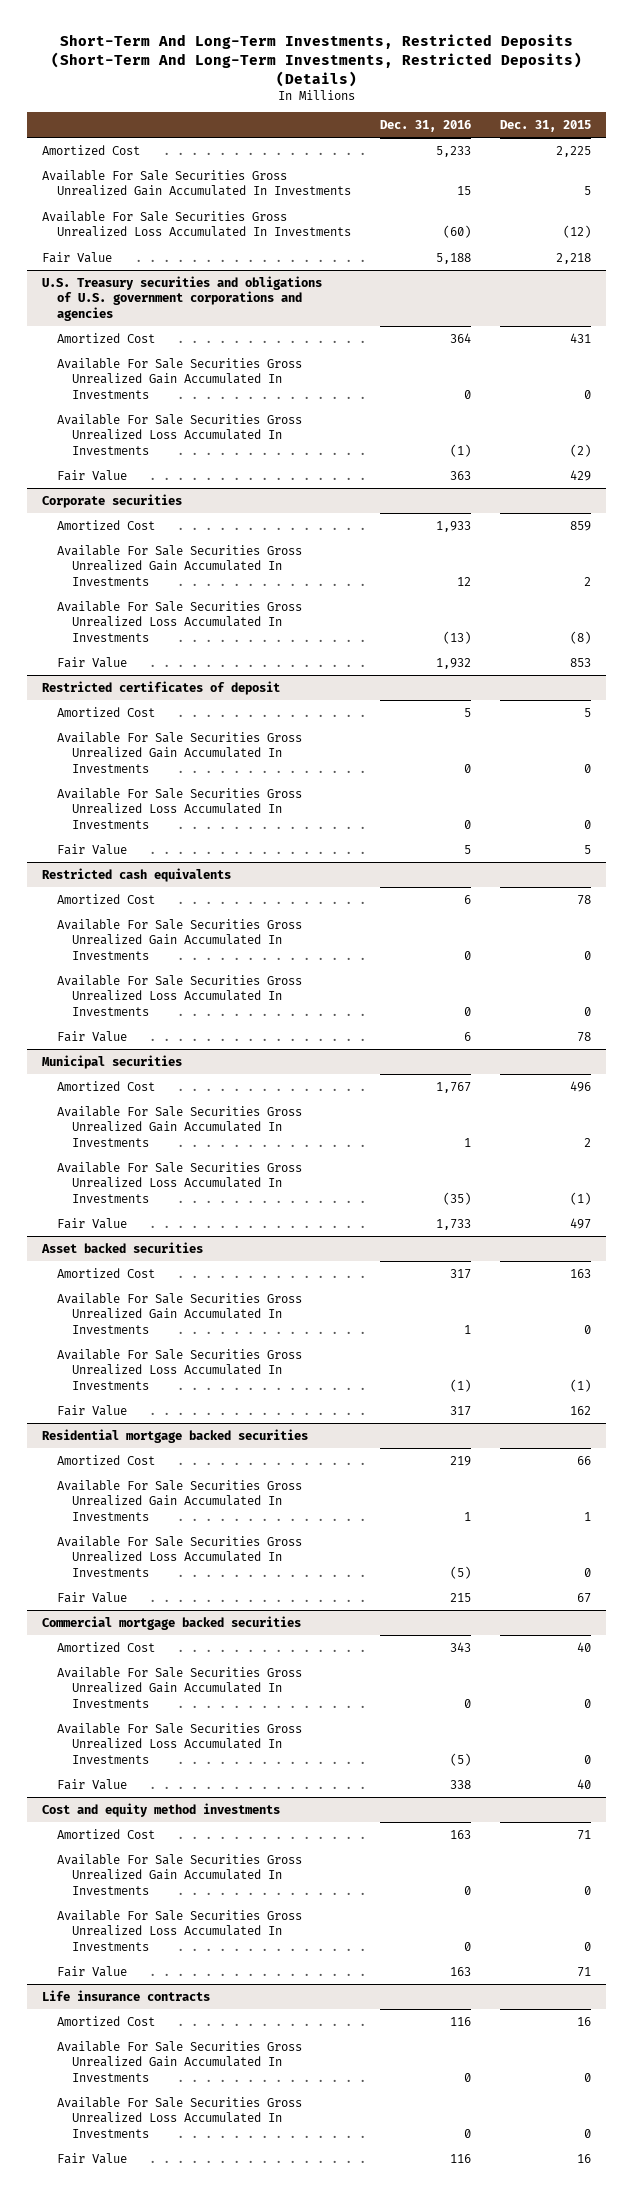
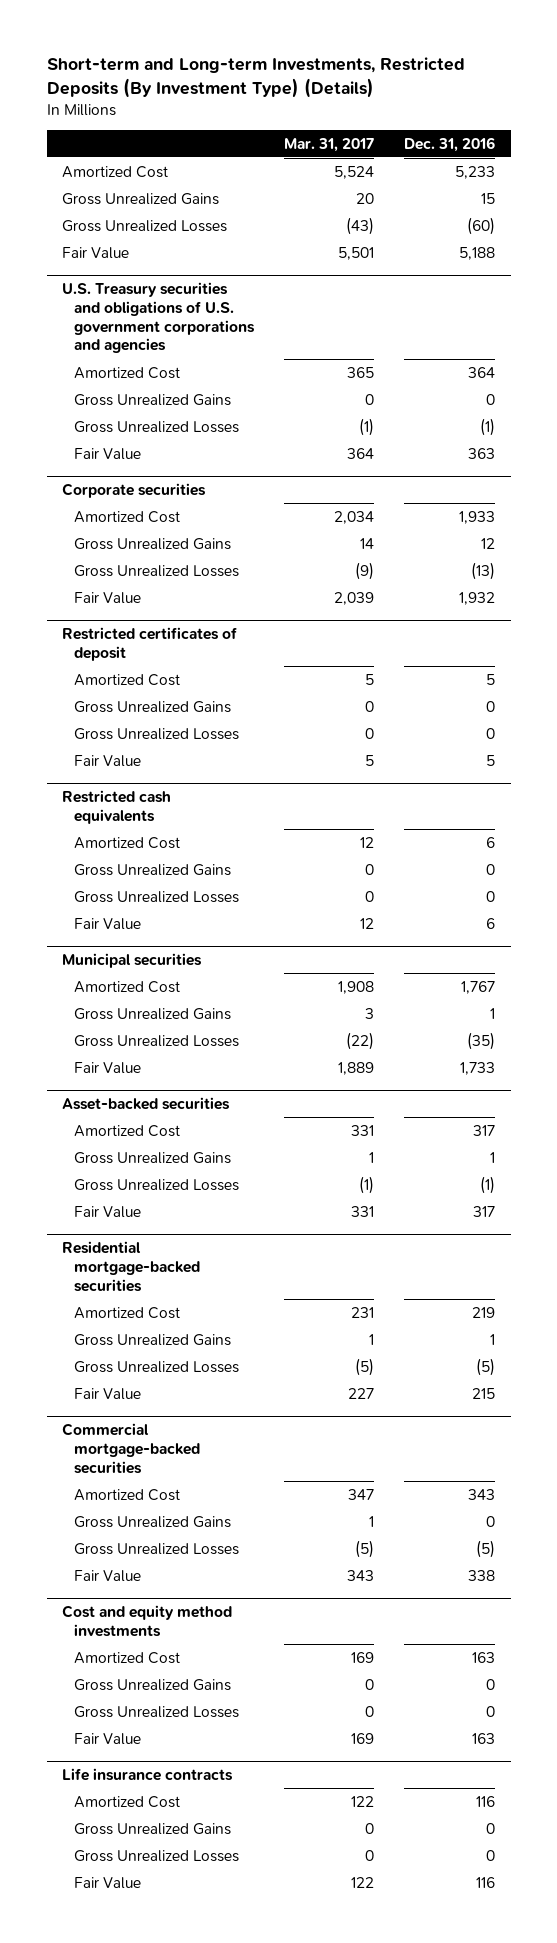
- Short-Term And Long-Term Investments, Restricted Deposits (Short-Term And Long-Term Investments, Restricted Deposits) (Details)
+ Short-term and Long-term Investments, Restricted Deposits (By Investment Type) (Details)
- | Dec. 31, 2016 | Dec. 31, 2015
+ | Mar. 31, 2017 | Dec. 31, 2016
- Available For Sale Securities Gross Unrealized Gain Accumulated In Investments | 15 | 5
- Available For Sale Securities Gross Unrealized Loss Accumulated In Investments | (60) | (12)
+ Gross Unrealized Gains | 20 | 15
+ Gross Unrealized Losses | (43) | (60)
@ U.S. Treasury securities and obligations of U.S. government corporations and agencies
- Available For Sale Securities Gross Unrealized Gain Accumulated In Investments | 0 | 0
- Available For Sale Securities Gross Unrealized Loss Accumulated In Investments | (1) | (2)
+ Gross Unrealized Gains | 0 | 0
+ Gross Unrealized Losses | (1) | (1)
@ Corporate securities
- Available For Sale Securities Gross Unrealized Gain Accumulated In Investments | 12 | 2
- Available For Sale Securities Gross Unrealized Loss Accumulated In Investments | (13) | (8)
+ Gross Unrealized Gains | 14 | 12
+ Gross Unrealized Losses | (9) | (13)
@ Restricted certificates of deposit
- Available For Sale Securities Gross Unrealized Gain Accumulated In Investments | 0 | 0
- Available For Sale Securities Gross Unrealized Loss Accumulated In Investments | 0 | 0
+ Gross Unrealized Gains | 0 | 0
+ Gross Unrealized Losses | 0 | 0
@ Restricted cash equivalents
- Available For Sale Securities Gross Unrealized Gain Accumulated In Investments | 0 | 0
- Available For Sale Securities Gross Unrealized Loss Accumulated In Investments | 0 | 0
+ Gross Unrealized Gains | 0 | 0
+ Gross Unrealized Losses | 0 | 0
@ Municipal securities
- Available For Sale Securities Gross Unrealized Gain Accumulated In Investments | 1 | 2
- Available For Sale Securities Gross Unrealized Loss Accumulated In Investments | (35) | (1)
+ Gross Unrealized Gains | 3 | 1
+ Gross Unrealized Losses | (22) | (35)
- Asset backed securities
+ Asset-backed securities
- Available For Sale Securities Gross Unrealized Gain Accumulated In Investments | 1 | 0
- Available For Sale Securities Gross Unrealized Loss Accumulated In Investments | (1) | (1)
+ Gross Unrealized Gains | 1 | 1
+ Gross Unrealized Losses | (1) | (1)
- Residential mortgage backed securities
+ Residential mortgage-backed securities
- Available For Sale Securities Gross Unrealized Gain Accumulated In Investments | 1 | 1
- Available For Sale Securities Gross Unrealized Loss Accumulated In Investments | (5) | 0
+ Gross Unrealized Gains | 1 | 1
+ Gross Unrealized Losses | (5) | (5)
- Commercial mortgage backed securities
+ Commercial mortgage-backed securities
- Available For Sale Securities Gross Unrealized Gain Accumulated In Investments | 0 | 0
- Available For Sale Securities Gross Unrealized Loss Accumulated In Investments | (5) | 0
+ Gross Unrealized Gains | 1 | 0
+ Gross Unrealized Losses | (5) | (5)
@ Cost and equity method investments
- Available For Sale Securities Gross Unrealized Gain Accumulated In Investments | 0 | 0
- Available For Sale Securities Gross Unrealized Loss Accumulated In Investments | 0 | 0
+ Gross Unrealized Gains | 0 | 0
+ Gross Unrealized Losses | 0 | 0
@ Life insurance contracts
- Available For Sale Securities Gross Unrealized Gain Accumulated In Investments | 0 | 0
- Available For Sale Securities Gross Unrealized Loss Accumulated In Investments | 0 | 0
+ Gross Unrealized Gains | 0 | 0
+ Gross Unrealized Losses | 0 | 0

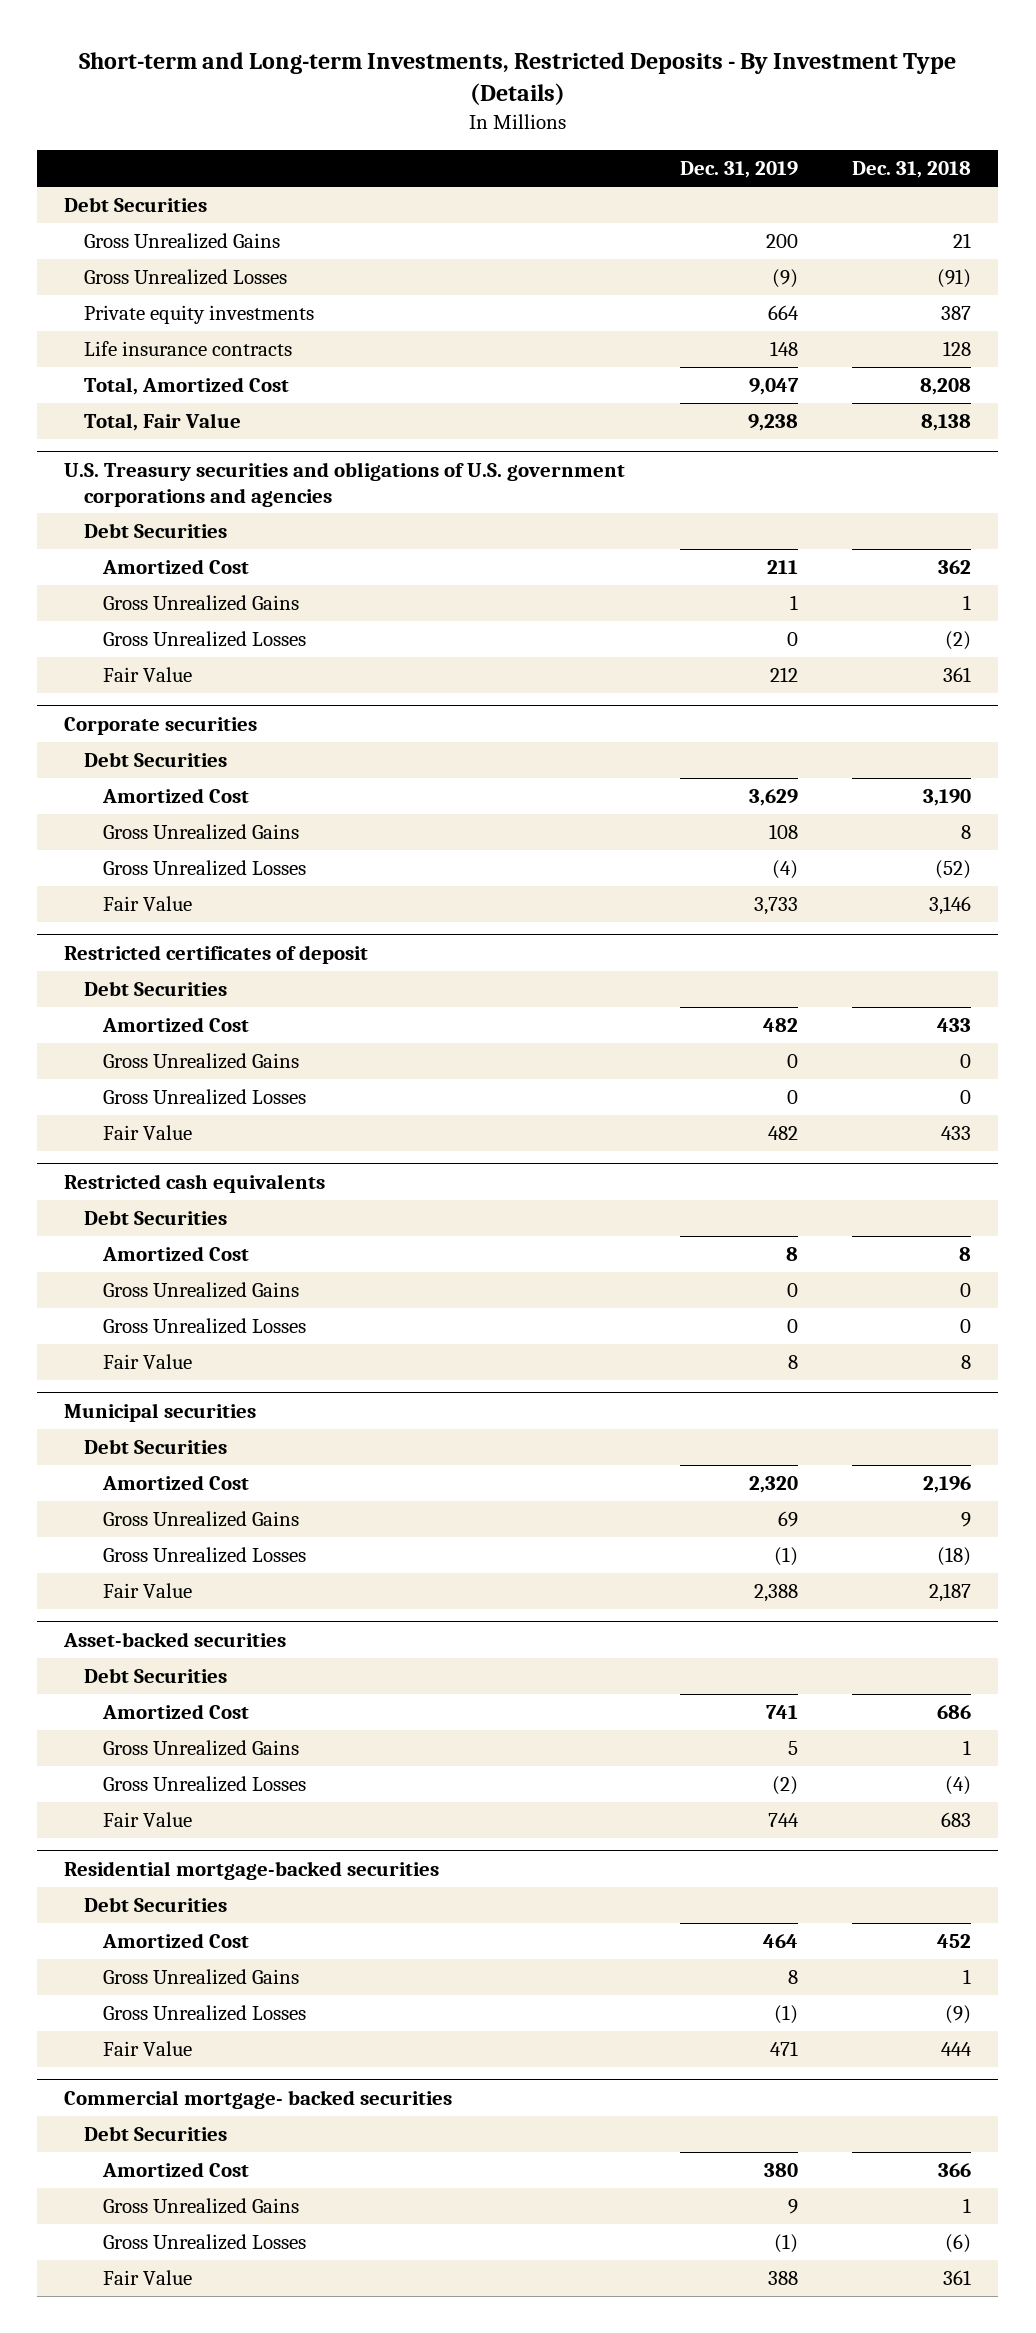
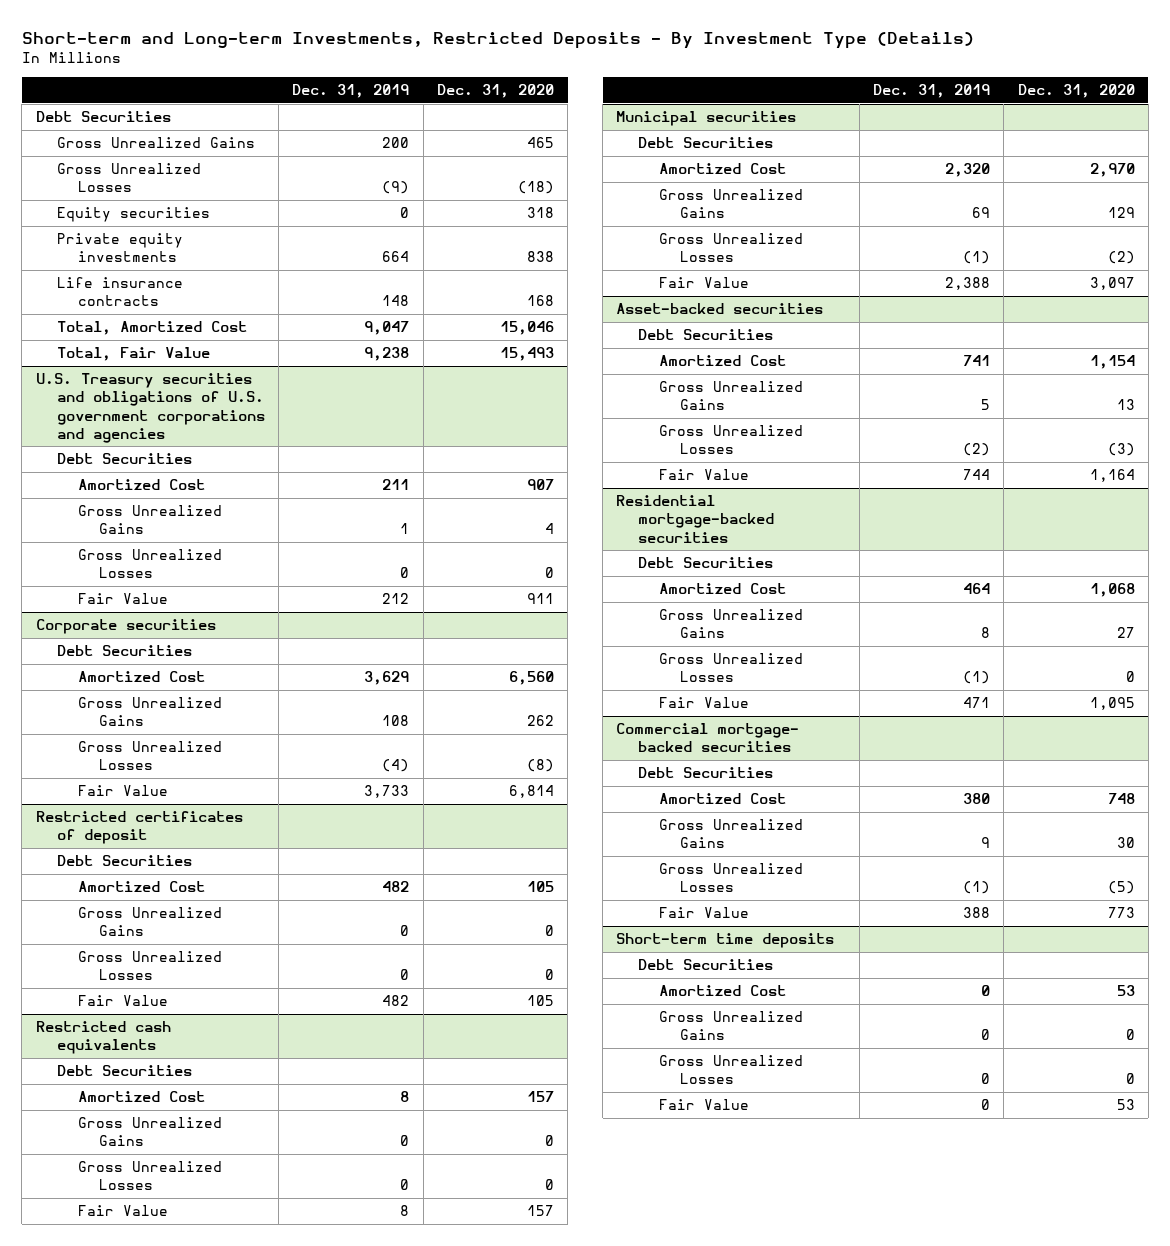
- | Dec. 31, 2019 | Dec. 31, 2018
+ | Dec. 31, 2019 | Dec. 31, 2020
+ Equity securities | 0 | 318
+ Short-term time deposits
+ Debt Securities
+ Amortized Cost | 0 | 53
+ Gross Unrealized Gains | 0 | 0
+ Gross Unrealized Losses | 0 | 0
+ Fair Value | 0 | 53

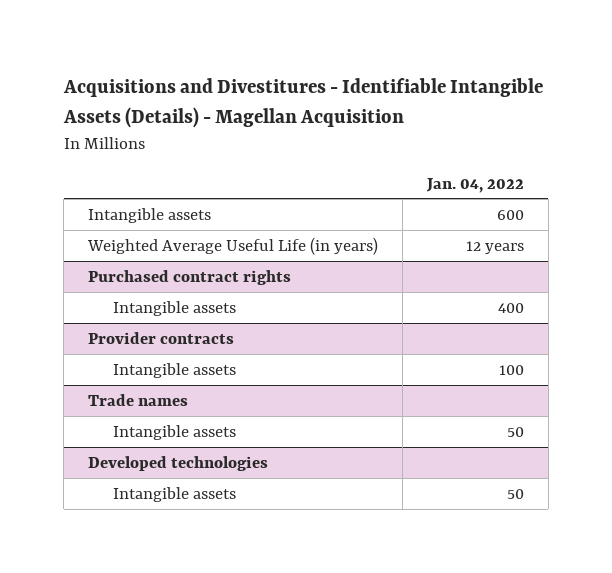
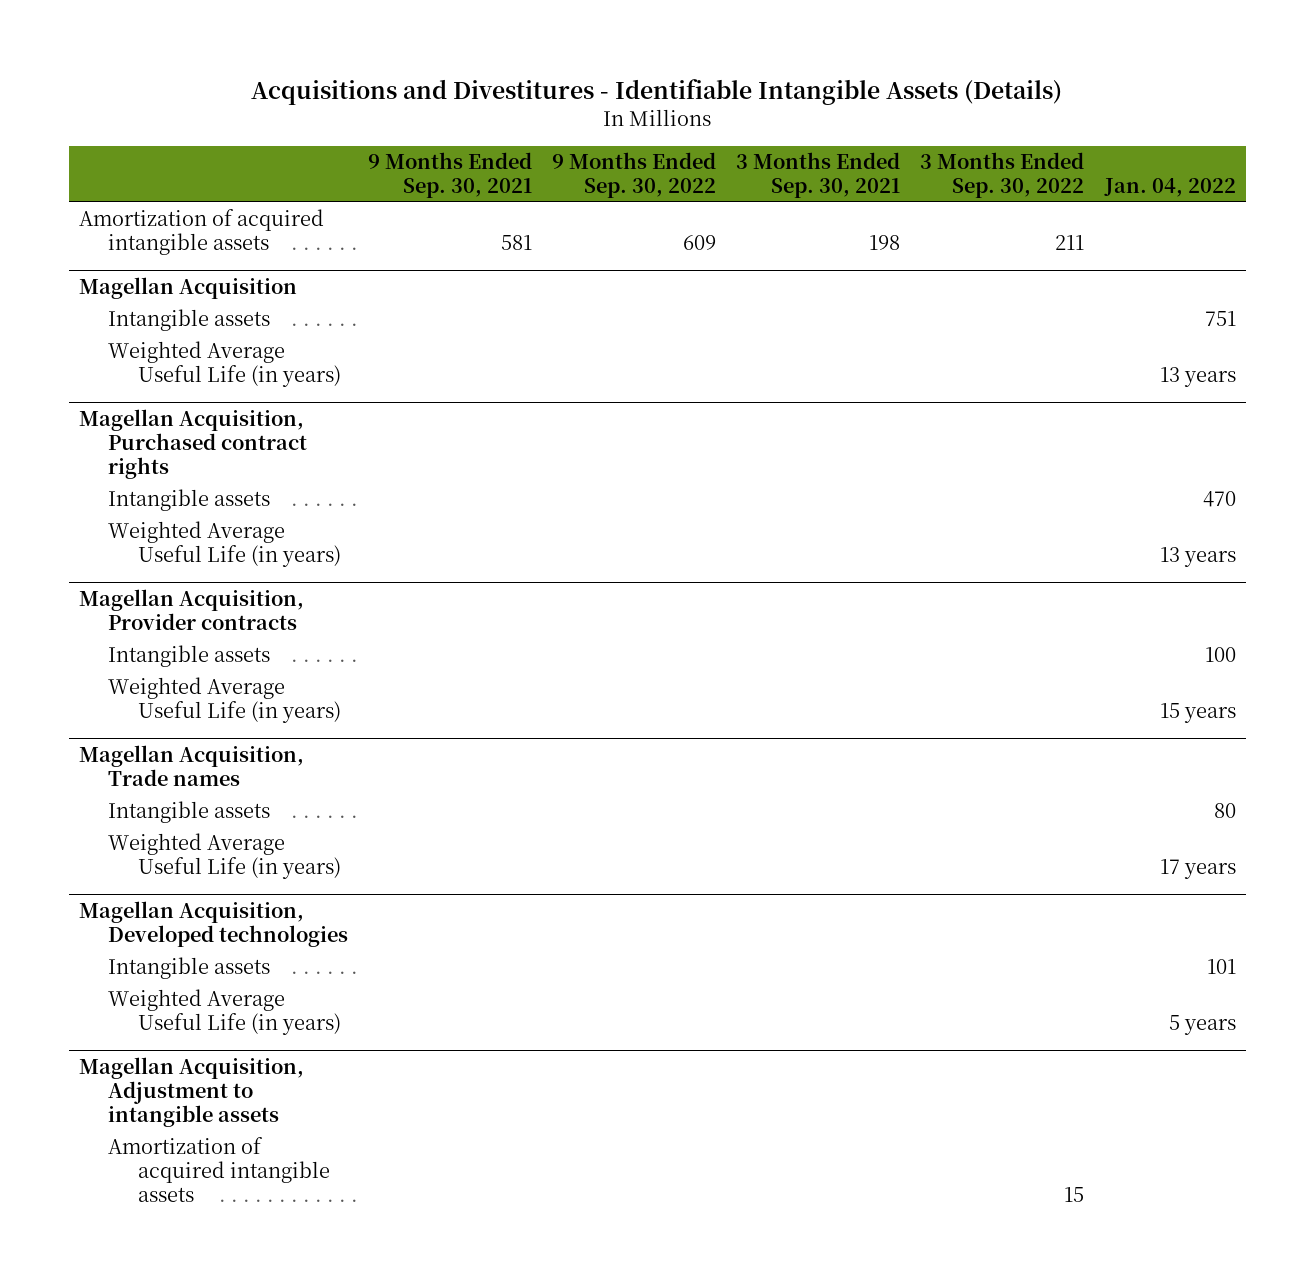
- Acquisitions and Divestitures - Identifiable Intangible Assets (Details) - Magellan Acquisition
+ Acquisitions and Divestitures - Identifiable Intangible Assets (Details)
- | Jan. 04, 2022
+ | 9 Months Ended Sep. 30, 2021 | 9 Months Ended Sep. 30, 2022 | 3 Months Ended Sep. 30, 2021 | 3 Months Ended Sep. 30, 2022 | Jan. 04, 2022
- Intangible assets | 600
- Weighted Average Useful Life (in years) | 12 years
- Purchased contract rights
- Intangible assets | 400
- Provider contracts
+ Amortization of acquired intangible assets | 581 | 609 | 198 | 211 |
+ Magellan Acquisition
+ Intangible assets | | | | | 751
+ Weighted Average Useful Life (in years) | | | | | 13 years
+ Magellan Acquisition, Purchased contract rights
+ Intangible assets | | | | | 470
+ Weighted Average Useful Life (in years) | | | | | 13 years
+ Magellan Acquisition, Provider contracts
- Trade names
- Intangible assets | 50
- Developed technologies
- Intangible assets | 50
+ Weighted Average Useful Life (in years) | | | | | 15 years
+ Magellan Acquisition, Trade names
+ Intangible assets | | | | | 80
+ Weighted Average Useful Life (in years) | | | | | 17 years
+ Magellan Acquisition, Developed technologies
+ Intangible assets | | | | | 101
+ Weighted Average Useful Life (in years) | | | | | 5 years
+ Magellan Acquisition, Adjustment to intangible assets
+ Amortization of acquired intangible assets | | | | 15 |

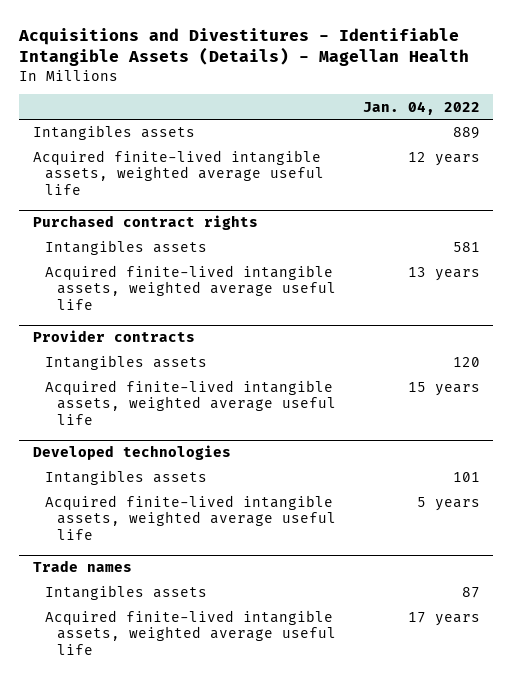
- Acquisitions and Divestitures - Identifiable Intangible Assets (Details)
+ Acquisitions and Divestitures - Identifiable Intangible Assets (Details) - Magellan Health
- | 9 Months Ended Sep. 30, 2021 | 9 Months Ended Sep. 30, 2022 | 3 Months Ended Sep. 30, 2021 | 3 Months Ended Sep. 30, 2022 | Jan. 04, 2022
+ | Jan. 04, 2022
- Amortization of acquired intangible assets | 581 | 609 | 198 | 211 |
- Magellan Acquisition
- Intangible assets | | | | | 751
- Weighted Average Useful Life (in years) | | | | | 13 years
- Magellan Acquisition, Purchased contract rights
- Intangible assets | | | | | 470
- Weighted Average Useful Life (in years) | | | | | 13 years
- Magellan Acquisition, Provider contracts
- Intangible assets | | | | | 100
- Weighted Average Useful Life (in years) | | | | | 15 years
- Magellan Acquisition, Trade names
- Intangible assets | | | | | 80
- Weighted Average Useful Life (in years) | | | | | 17 years
- Magellan Acquisition, Developed technologies
- Intangible assets | | | | | 101
- Weighted Average Useful Life (in years) | | | | | 5 years
- Magellan Acquisition, Adjustment to intangible assets
- Amortization of acquired intangible assets | | | | 15 |
+ Intangibles assets | 889
+ Acquired finite-lived intangible assets, weighted average useful life | 12 years
+ Purchased contract rights
+ Intangibles assets | 581
+ Acquired finite-lived intangible assets, weighted average useful life | 13 years
+ Provider contracts
+ Intangibles assets | 120
+ Acquired finite-lived intangible assets, weighted average useful life | 15 years
+ Developed technologies
+ Intangibles assets | 101
+ Acquired finite-lived intangible assets, weighted average useful life | 5 years
+ Trade names
+ Intangibles assets | 87
+ Acquired finite-lived intangible assets, weighted average useful life | 17 years

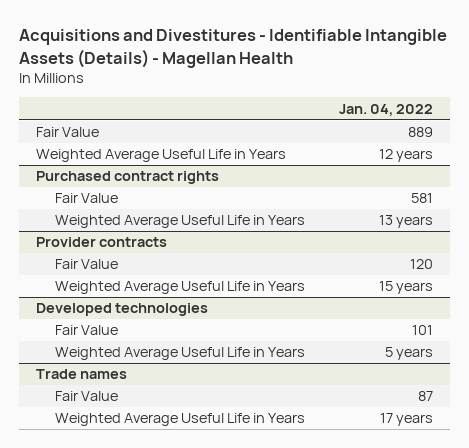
- Intangibles assets | 889
- Acquired finite-lived intangible assets, weighted average useful life | 12 years
+ Fair Value | 889
+ Weighted Average Useful Life in Years | 12 years
@ Purchased contract rights
- Intangibles assets | 581
- Acquired finite-lived intangible assets, weighted average useful life | 13 years
+ Fair Value | 581
+ Weighted Average Useful Life in Years | 13 years
@ Provider contracts
- Intangibles assets | 120
- Acquired finite-lived intangible assets, weighted average useful life | 15 years
+ Fair Value | 120
+ Weighted Average Useful Life in Years | 15 years
@ Developed technologies
- Intangibles assets | 101
- Acquired finite-lived intangible assets, weighted average useful life | 5 years
+ Fair Value | 101
+ Weighted Average Useful Life in Years | 5 years
@ Trade names
- Intangibles assets | 87
- Acquired finite-lived intangible assets, weighted average useful life | 17 years
+ Fair Value | 87
+ Weighted Average Useful Life in Years | 17 years

